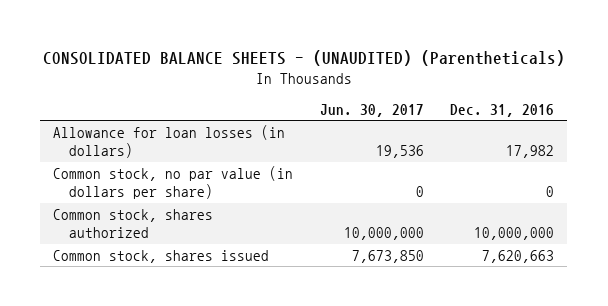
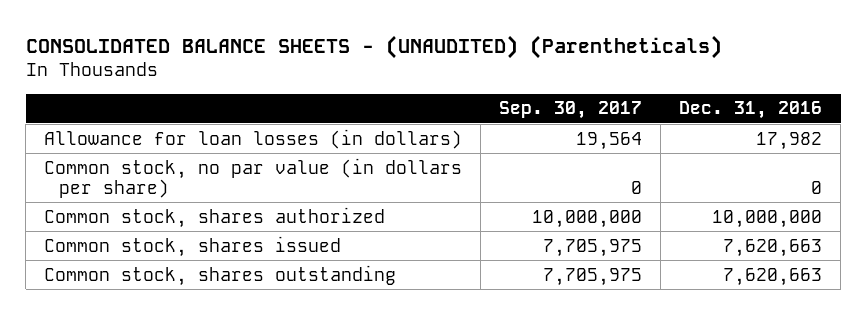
- | Jun. 30, 2017 | Dec. 31, 2016
+ | Sep. 30, 2017 | Dec. 31, 2016
+ Common stock, shares outstanding | 7,705,975 | 7,620,663

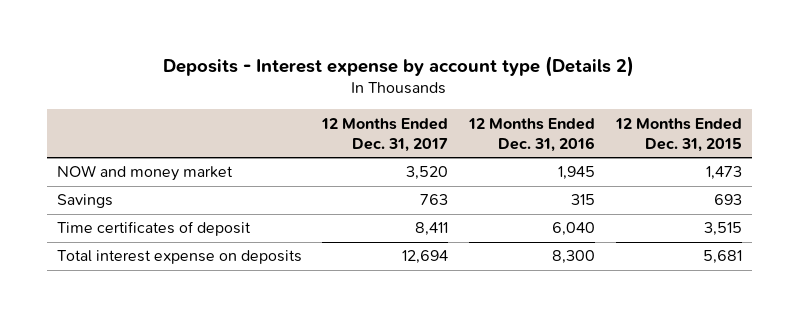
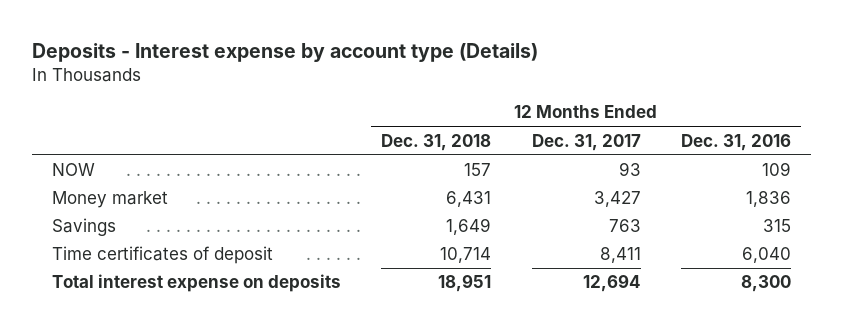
- Deposits - Interest expense by account type (Details 2)
+ Deposits - Interest expense by account type (Details)
- | 12 Months Ended Dec. 31, 2017 | 12 Months Ended Dec. 31, 2016 | 12 Months Ended Dec. 31, 2015
+ | 12 Months Ended Dec. 31, 2018 | 12 Months Ended Dec. 31, 2017 | 12 Months Ended Dec. 31, 2016
- NOW and money market | 3,520 | 1,945 | 1,473
+ NOW | 157 | 93 | 109
+ Money market | 6,431 | 3,427 | 1,836

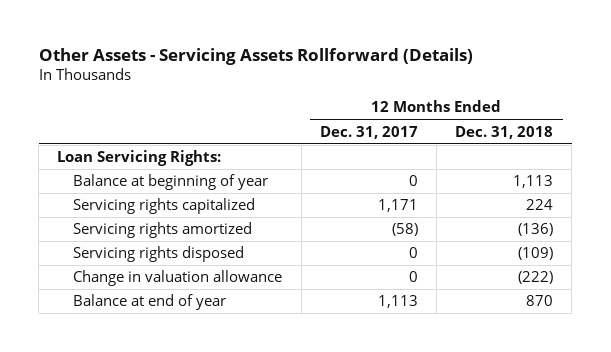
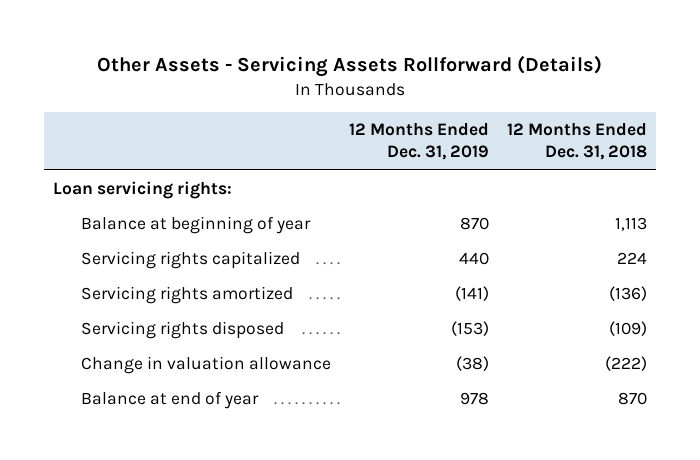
- | 12 Months Ended Dec. 31, 2017 | 12 Months Ended Dec. 31, 2018
+ | 12 Months Ended Dec. 31, 2019 | 12 Months Ended Dec. 31, 2018
- Loan Servicing Rights:
+ Loan servicing rights:

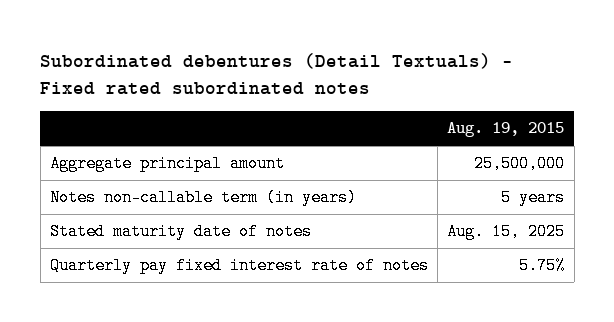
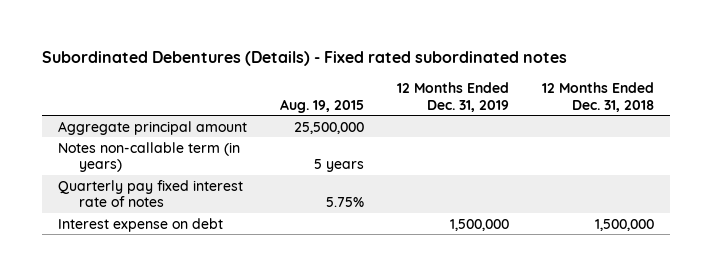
- Subordinated debentures (Detail Textuals) - Fixed rated subordinated notes
+ Subordinated Debentures (Details) - Fixed rated subordinated notes
- | Aug. 19, 2015
+ | Aug. 19, 2015 | 12 Months Ended Dec. 31, 2019 | 12 Months Ended Dec. 31, 2018
- Stated maturity date of notes | Aug. 15, 2025
+ Interest expense on debt | | 1,500,000 | 1,500,000

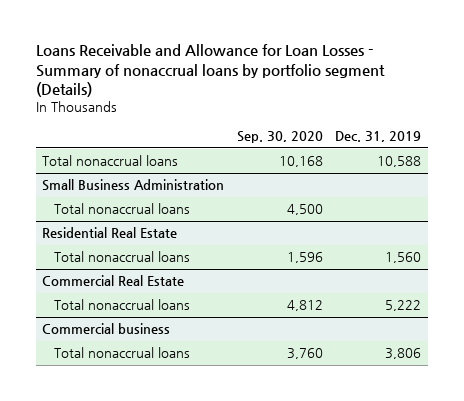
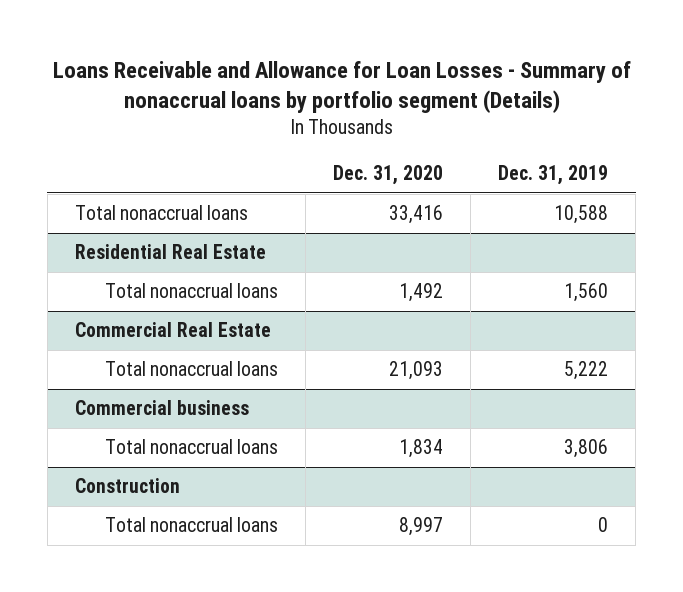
- | Sep. 30, 2020 | Dec. 31, 2019
+ | Dec. 31, 2020 | Dec. 31, 2019
- Small Business Administration
- Total nonaccrual loans | 4,500 |
+ Construction
+ Total nonaccrual loans | 8,997 | 0

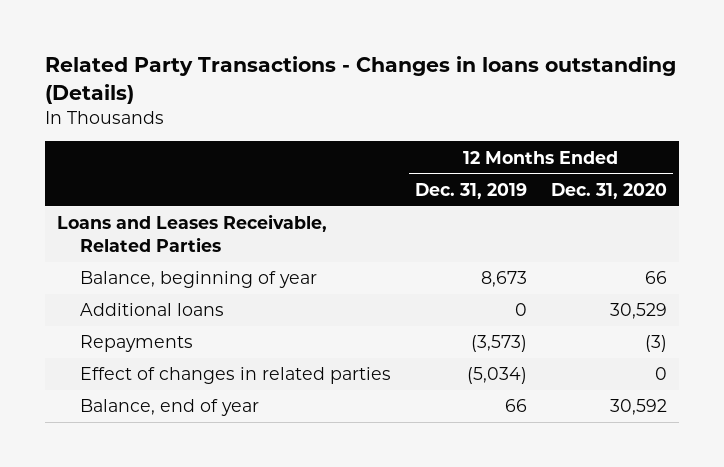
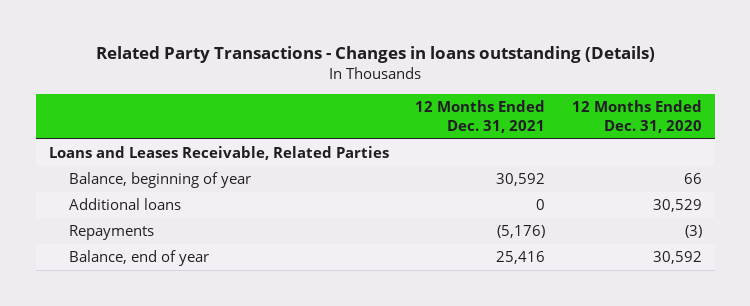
- | 12 Months Ended Dec. 31, 2019 | 12 Months Ended Dec. 31, 2020
+ | 12 Months Ended Dec. 31, 2021 | 12 Months Ended Dec. 31, 2020
- Effect of changes in related parties | (5,034) | 0

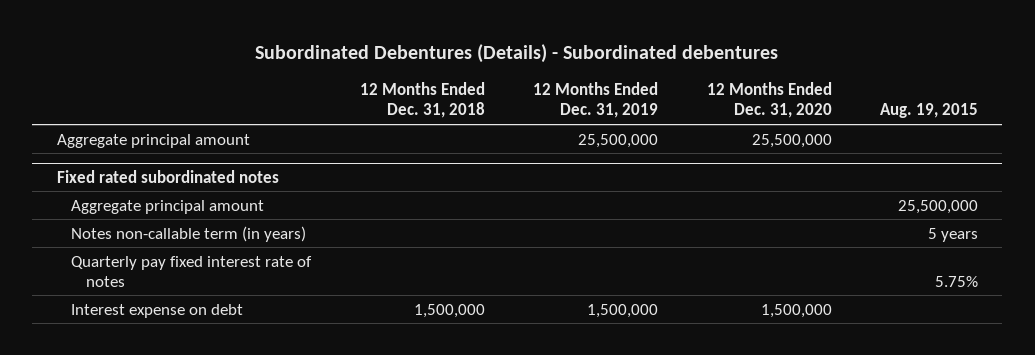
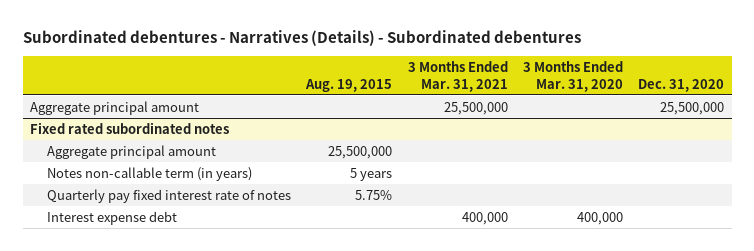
- Subordinated Debentures (Details) - Subordinated debentures
+ Subordinated debentures - Narratives (Details) - Subordinated debentures
- | 12 Months Ended Dec. 31, 2018 | 12 Months Ended Dec. 31, 2019 | 12 Months Ended Dec. 31, 2020 | Aug. 19, 2015
+ | Aug. 19, 2015 | 3 Months Ended Mar. 31, 2021 | 3 Months Ended Mar. 31, 2020 | Dec. 31, 2020
@ Fixed rated subordinated notes
- Interest expense on debt | 1,500,000 | 1,500,000 | 1,500,000 |
+ Interest expense debt | | 400,000 | 400,000 |

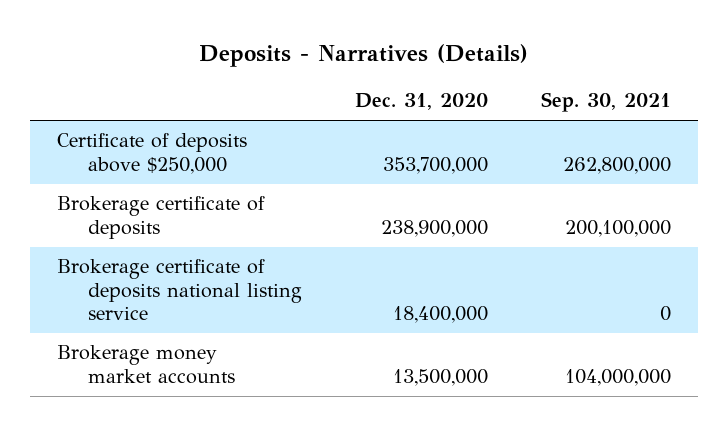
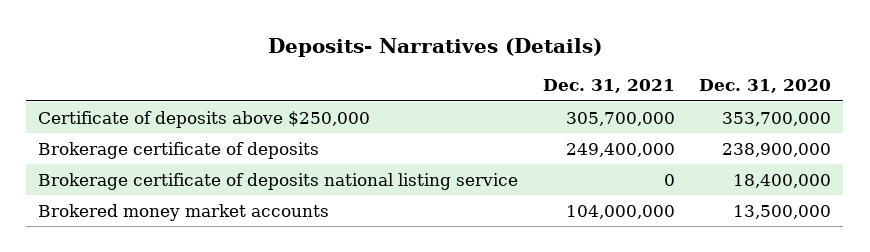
- Deposits - Narratives (Details)
+ Deposits- Narratives (Details)
- | Dec. 31, 2020 | Sep. 30, 2021
+ | Dec. 31, 2021 | Dec. 31, 2020
- Brokerage money market accounts | 13,500,000 | 104,000,000
+ Brokered money market accounts | 104,000,000 | 13,500,000

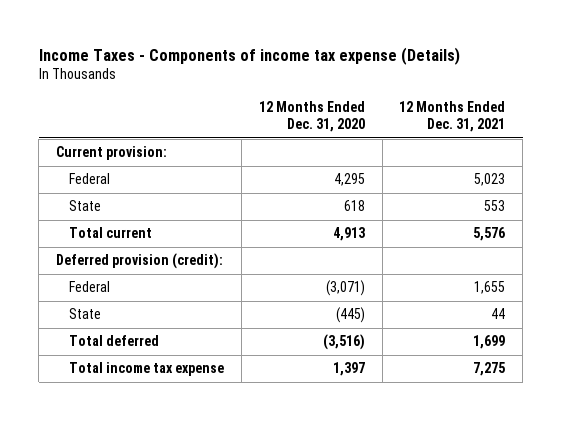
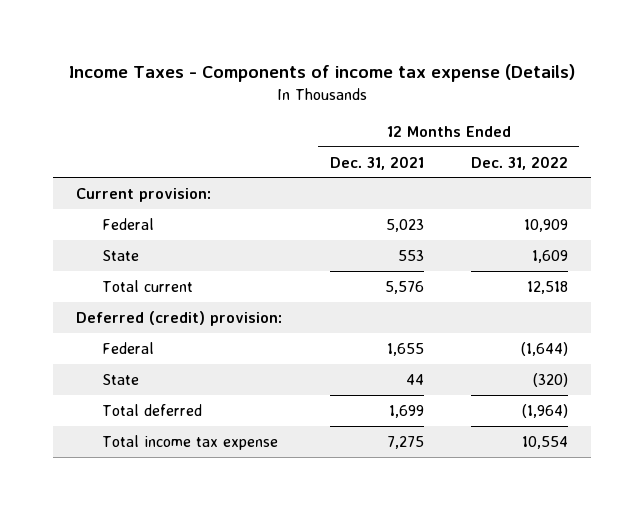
- | 12 Months Ended Dec. 31, 2020 | 12 Months Ended Dec. 31, 2021
+ | 12 Months Ended Dec. 31, 2021 | 12 Months Ended Dec. 31, 2022
- Deferred provision (credit):
+ Deferred (credit) provision:

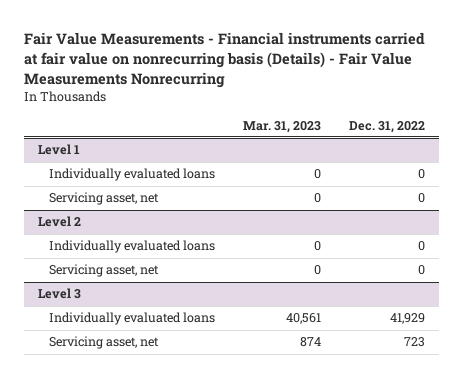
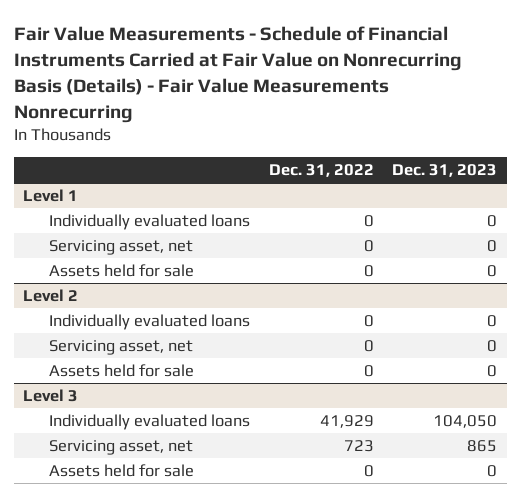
- Fair Value Measurements - Financial instruments carried at fair value on nonrecurring basis (Details) - Fair Value Measurements Nonrecurring
+ Fair Value Measurements - Schedule of Financial Instruments Carried at Fair Value on Nonrecurring Basis (Details) - Fair Value Measurements Nonrecurring
- | Mar. 31, 2023 | Dec. 31, 2022
+ | Dec. 31, 2022 | Dec. 31, 2023
@ Level 1
+ Assets held for sale | 0 | 0
@ Level 2
+ Assets held for sale | 0 | 0
@ Level 3
+ Assets held for sale | 0 | 0

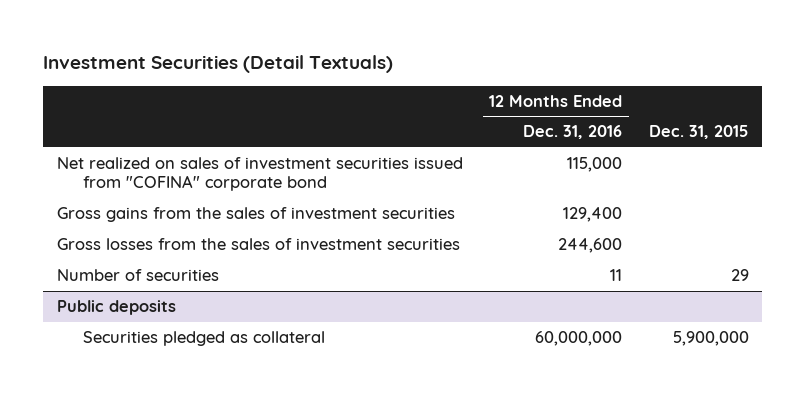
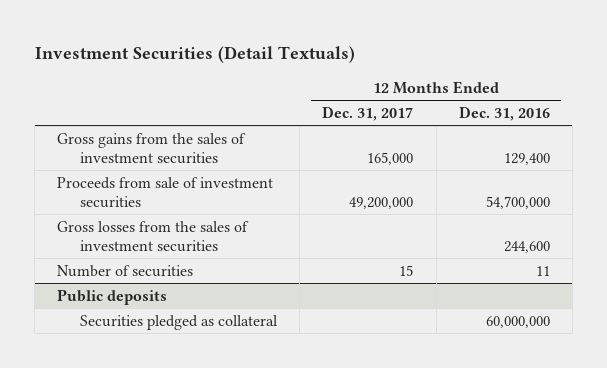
- | 12 Months Ended Dec. 31, 2016 | Dec. 31, 2015
+ | 12 Months Ended Dec. 31, 2017 | 12 Months Ended Dec. 31, 2016
- Net realized on sales of investment securities issued from "COFINA" corporate bond | 115,000 |
+ Proceeds from sale of investment securities | 49,200,000 | 54,700,000

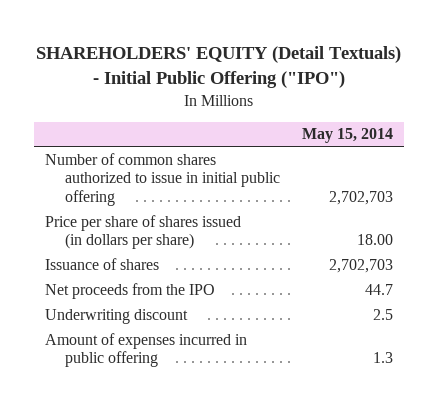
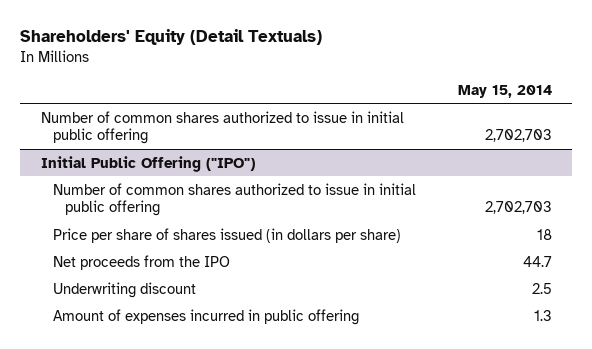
- SHAREHOLDERS' EQUITY (Detail Textuals) - Initial Public Offering ("IPO")
+ Shareholders' Equity (Detail Textuals)
- Price per share of shares issued (in dollars per share) | 18.00
- Issuance of shares | 2,702,703
+ Initial Public Offering ("IPO")
+ Number of common shares authorized to issue in initial public offering | 2,702,703
+ Price per share of shares issued (in dollars per share) | 18

